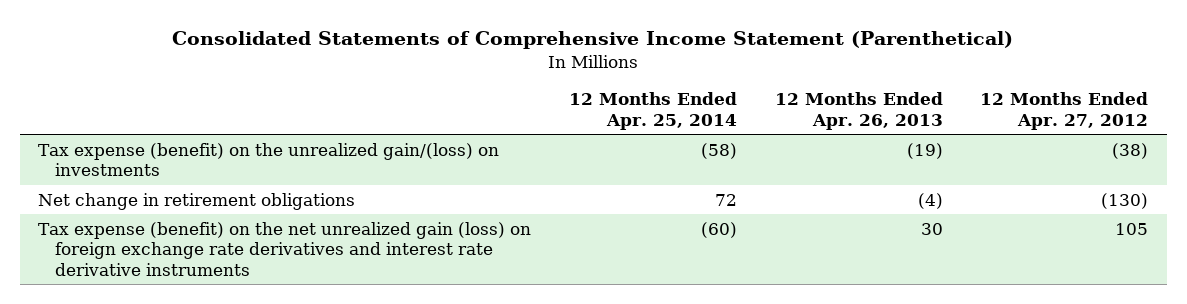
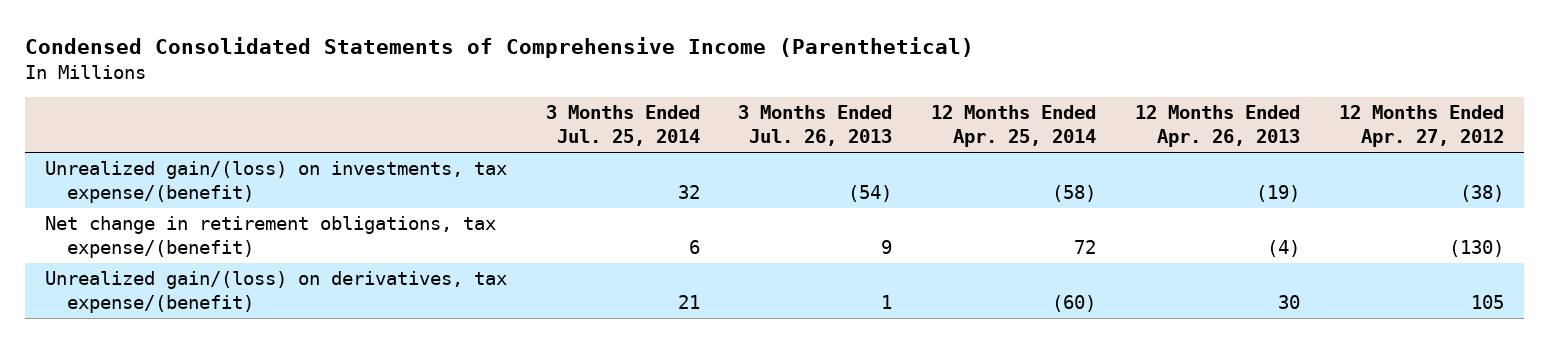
- Consolidated Statements of Comprehensive Income Statement (Parenthetical)
+ Condensed Consolidated Statements of Comprehensive Income (Parenthetical)
- | 12 Months Ended Apr. 25, 2014 | 12 Months Ended Apr. 26, 2013 | 12 Months Ended Apr. 27, 2012
+ | 3 Months Ended Jul. 25, 2014 | 3 Months Ended Jul. 26, 2013 | 12 Months Ended Apr. 25, 2014 | 12 Months Ended Apr. 26, 2013 | 12 Months Ended Apr. 27, 2012
- Tax expense (benefit) on the unrealized gain/(loss) on investments | (58) | (19) | (38)
- Net change in retirement obligations | 72 | (4) | (130)
- Tax expense (benefit) on the net unrealized gain (loss) on foreign exchange rate derivatives and interest rate derivative instruments | (60) | 30 | 105
+ Unrealized gain/(loss) on investments, tax expense/(benefit) | 32 | (54) | (58) | (19) | (38)
+ Net change in retirement obligations, tax expense/(benefit) | 6 | 9 | 72 | (4) | (130)
+ Unrealized gain/(loss) on derivatives, tax expense/(benefit) | 21 | 1 | (60) | 30 | 105

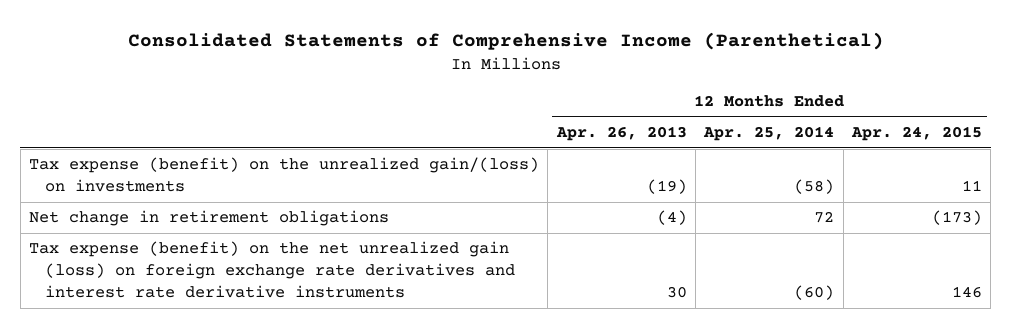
- Condensed Consolidated Statements of Comprehensive Income (Parenthetical)
+ Consolidated Statements of Comprehensive Income (Parenthetical)
- | 3 Months Ended Jul. 25, 2014 | 3 Months Ended Jul. 26, 2013 | 12 Months Ended Apr. 25, 2014 | 12 Months Ended Apr. 26, 2013 | 12 Months Ended Apr. 27, 2012
+ | 12 Months Ended Apr. 26, 2013 | 12 Months Ended Apr. 25, 2014 | 12 Months Ended Apr. 24, 2015
- Unrealized gain/(loss) on investments, tax expense/(benefit) | 32 | (54) | (58) | (19) | (38)
- Net change in retirement obligations, tax expense/(benefit) | 6 | 9 | 72 | (4) | (130)
- Unrealized gain/(loss) on derivatives, tax expense/(benefit) | 21 | 1 | (60) | 30 | 105
+ Tax expense (benefit) on the unrealized gain/(loss) on investments | (19) | (58) | 11
+ Net change in retirement obligations | (4) | 72 | (173)
+ Tax expense (benefit) on the net unrealized gain (loss) on foreign exchange rate derivatives and interest rate derivative instruments | 30 | (60) | 146

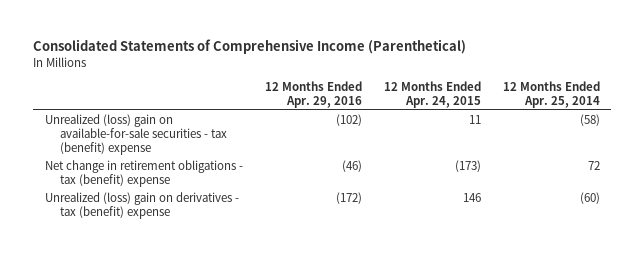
- | 12 Months Ended Apr. 26, 2013 | 12 Months Ended Apr. 25, 2014 | 12 Months Ended Apr. 24, 2015
+ | 12 Months Ended Apr. 29, 2016 | 12 Months Ended Apr. 24, 2015 | 12 Months Ended Apr. 25, 2014
- Tax expense (benefit) on the unrealized gain/(loss) on investments | (19) | (58) | 11
- Net change in retirement obligations | (4) | 72 | (173)
- Tax expense (benefit) on the net unrealized gain (loss) on foreign exchange rate derivatives and interest rate derivative instruments | 30 | (60) | 146
+ Unrealized (loss) gain on available-for-sale securities - tax (benefit) expense | (102) | 11 | (58)
+ Net change in retirement obligations - tax (benefit) expense | (46) | (173) | 72
+ Unrealized (loss) gain on derivatives - tax (benefit) expense | (172) | 146 | (60)

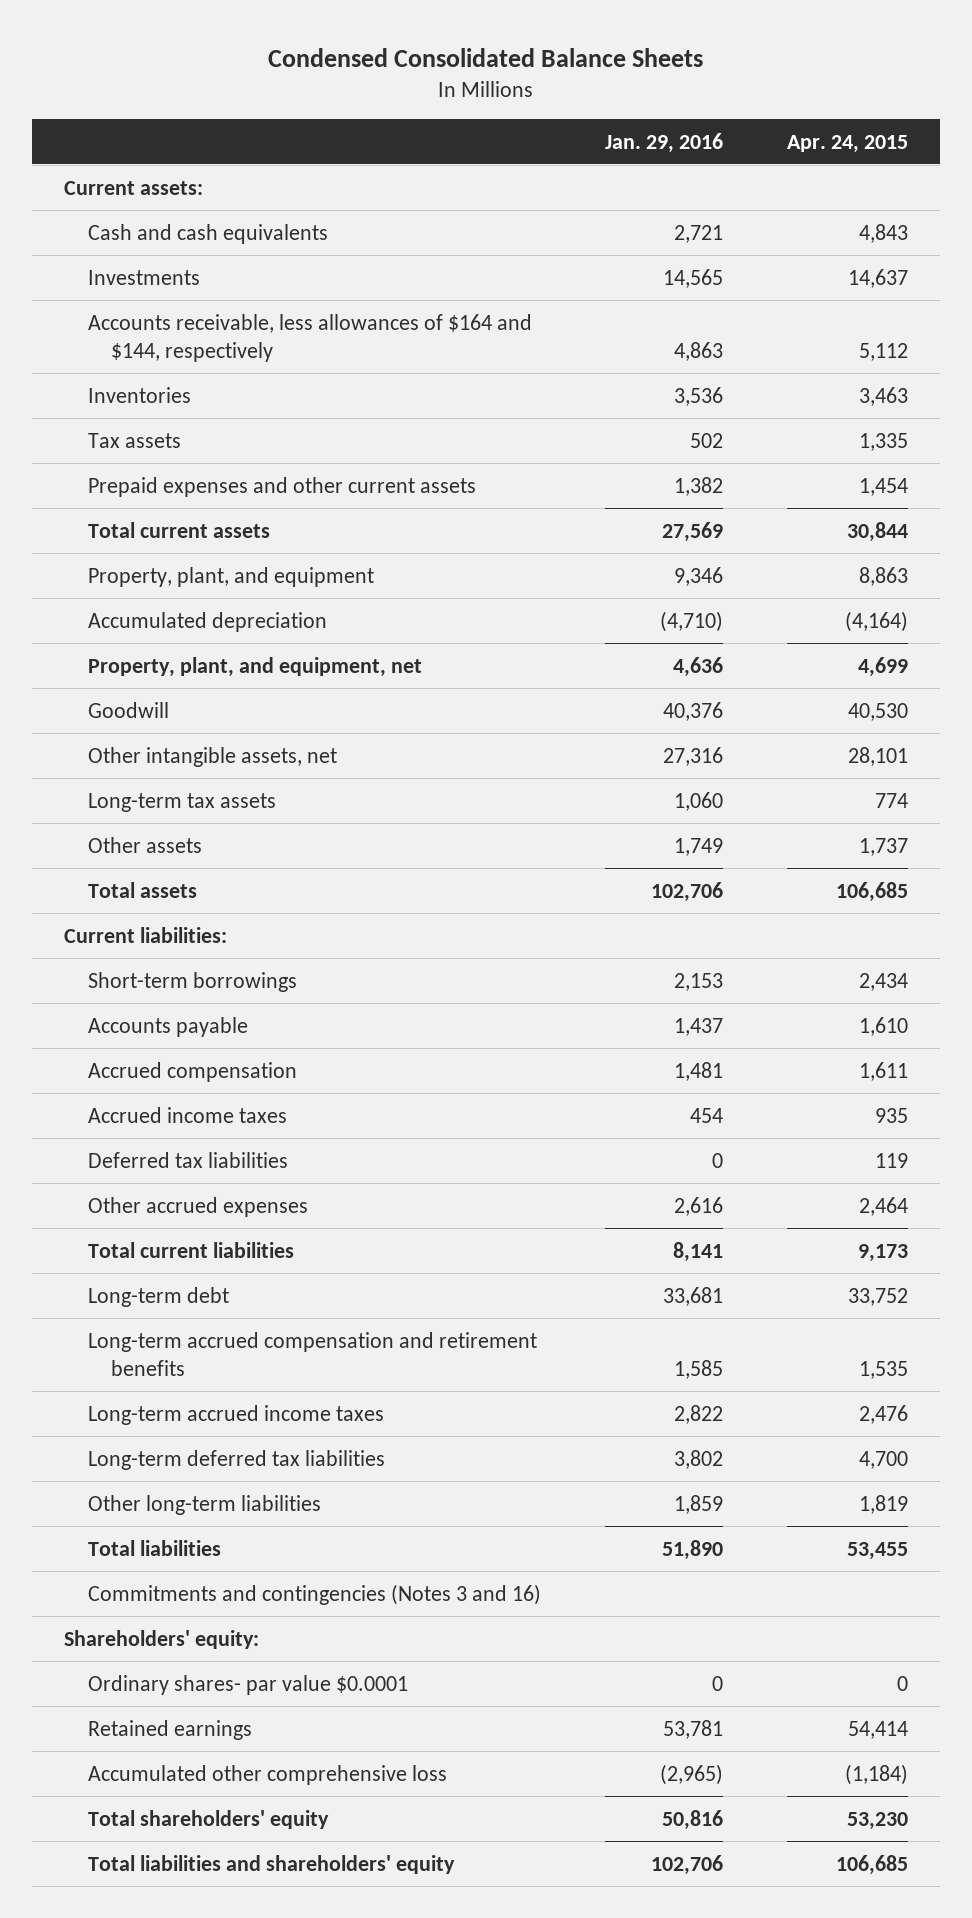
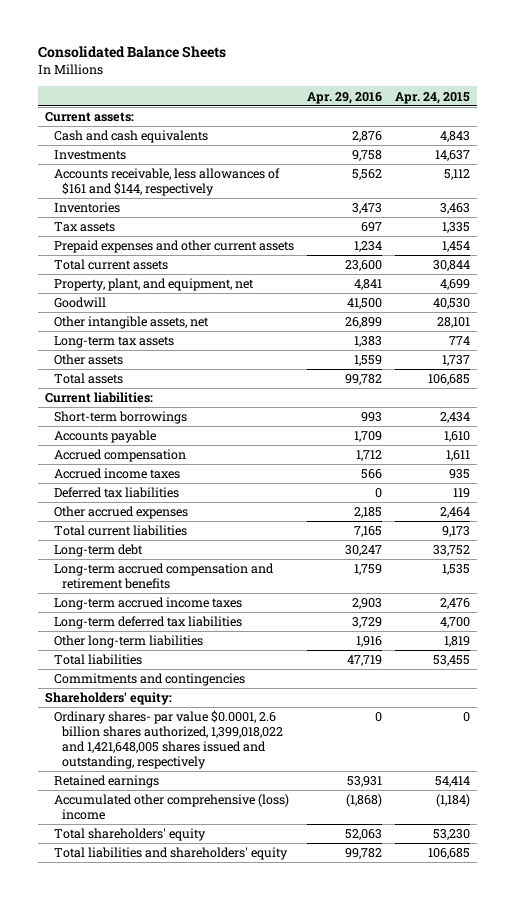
- Condensed Consolidated Balance Sheets
+ Consolidated Balance Sheets
- | Jan. 29, 2016 | Apr. 24, 2015
+ | Apr. 29, 2016 | Apr. 24, 2015
- Accounts receivable, less allowances of $164 and $144, respectively | 4,863 | 5,112
+ Accounts receivable, less allowances of $161 and $144, respectively | 5,562 | 5,112
- Property, plant, and equipment | 9,346 | 8,863
- Accumulated depreciation | (4,710) | (4,164)
- Commitments and contingencies (Notes 3 and 16)
+ Commitments and contingencies
- Ordinary shares- par value $0.0001 | 0 | 0
+ Ordinary shares- par value $0.0001, 2.6 billion shares authorized, 1,399,018,022 and 1,421,648,005 shares issued and outstanding, respectively | 0 | 0
- Accumulated other comprehensive loss | (2,965) | (1,184)
+ Accumulated other comprehensive (loss) income | (1,868) | (1,184)

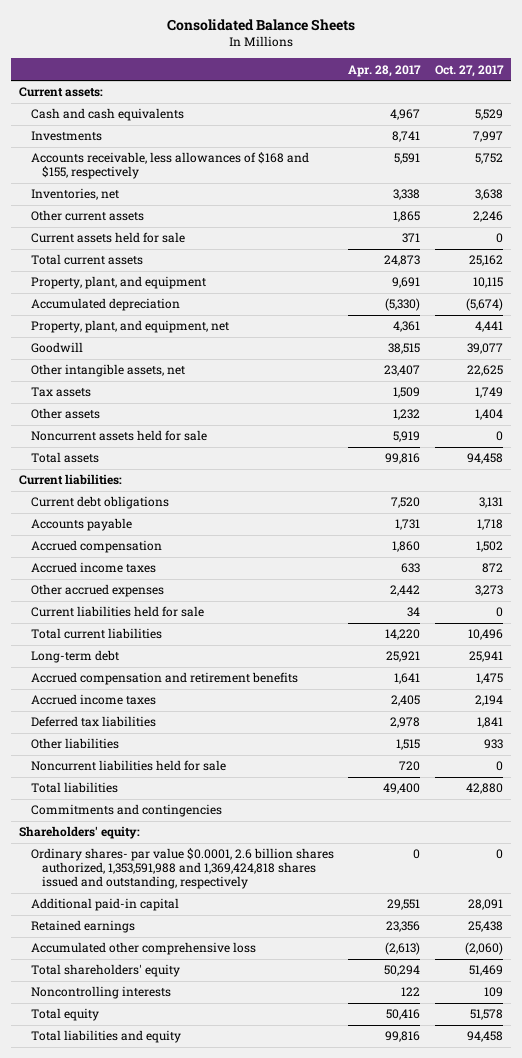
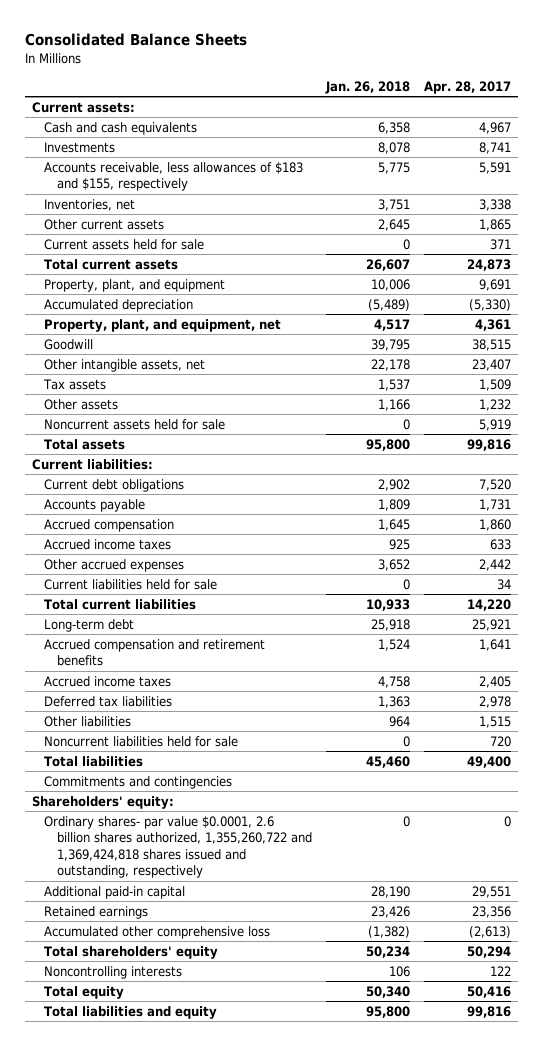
- | Apr. 28, 2017 | Oct. 27, 2017
+ | Jan. 26, 2018 | Apr. 28, 2017
- Accounts receivable, less allowances of $168 and $155, respectively | 5,591 | 5,752
+ Accounts receivable, less allowances of $183 and $155, respectively | 5,775 | 5,591
- Ordinary shares- par value $0.0001, 2.6 billion shares authorized, 1,353,591,988 and 1,369,424,818 shares issued and outstanding, respectively | 0 | 0
+ Ordinary shares- par value $0.0001, 2.6 billion shares authorized, 1,355,260,722 and 1,369,424,818 shares issued and outstanding, respectively | 0 | 0

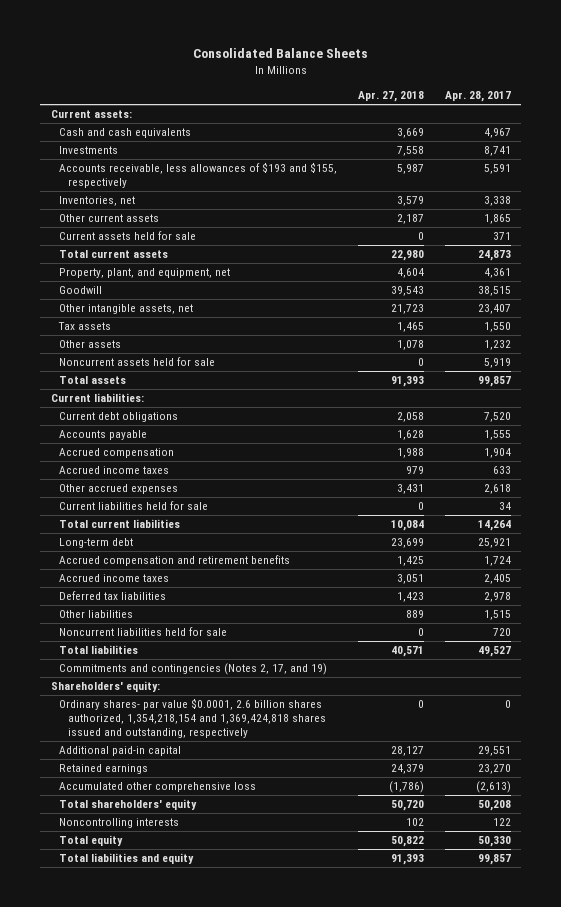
- | Jan. 26, 2018 | Apr. 28, 2017
+ | Apr. 27, 2018 | Apr. 28, 2017
- Accounts receivable, less allowances of $183 and $155, respectively | 5,775 | 5,591
+ Accounts receivable, less allowances of $193 and $155, respectively | 5,987 | 5,591
- Property, plant, and equipment | 10,006 | 9,691
- Accumulated depreciation | (5,489) | (5,330)
- Tax assets | 1,537 | 1,509
+ Tax assets | 1,465 | 1,550
- Total assets | 95,800 | 99,816
+ Total assets | 91,393 | 99,857
- Accounts payable | 1,809 | 1,731
- Accrued compensation | 1,645 | 1,860
+ Accounts payable | 1,628 | 1,555
+ Accrued compensation | 1,988 | 1,904
- Other accrued expenses | 3,652 | 2,442
+ Other accrued expenses | 3,431 | 2,618
- Total current liabilities | 10,933 | 14,220
+ Total current liabilities | 10,084 | 14,264
- Accrued compensation and retirement benefits | 1,524 | 1,641
+ Accrued compensation and retirement benefits | 1,425 | 1,724
- Total liabilities | 45,460 | 49,400
- Commitments and contingencies
+ Total liabilities | 40,571 | 49,527
+ Commitments and contingencies (Notes 2, 17, and 19)
- Ordinary shares- par value $0.0001, 2.6 billion shares authorized, 1,355,260,722 and 1,369,424,818 shares issued and outstanding, respectively | 0 | 0
+ Ordinary shares- par value $0.0001, 2.6 billion shares authorized, 1,354,218,154 and 1,369,424,818 shares issued and outstanding, respectively | 0 | 0
- Retained earnings | 23,426 | 23,356
+ Retained earnings | 24,379 | 23,270
- Total shareholders' equity | 50,234 | 50,294
+ Total shareholders' equity | 50,720 | 50,208
- Total equity | 50,340 | 50,416
- Total liabilities and equity | 95,800 | 99,816
+ Total equity | 50,822 | 50,330
+ Total liabilities and equity | 91,393 | 99,857

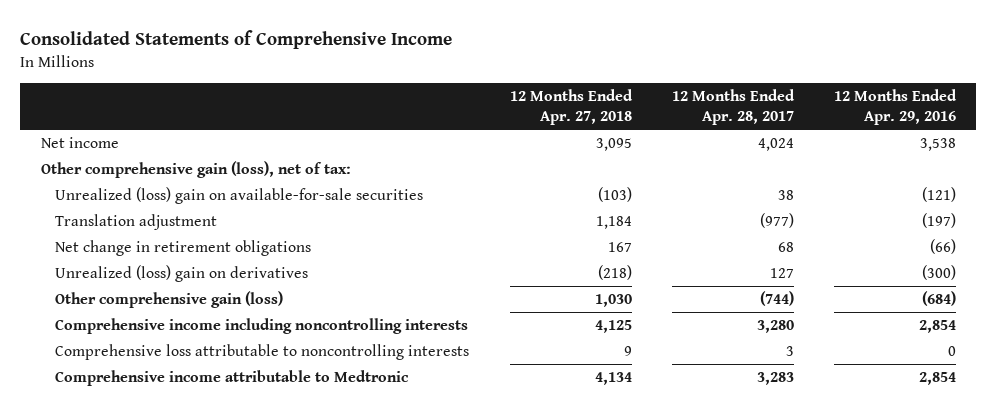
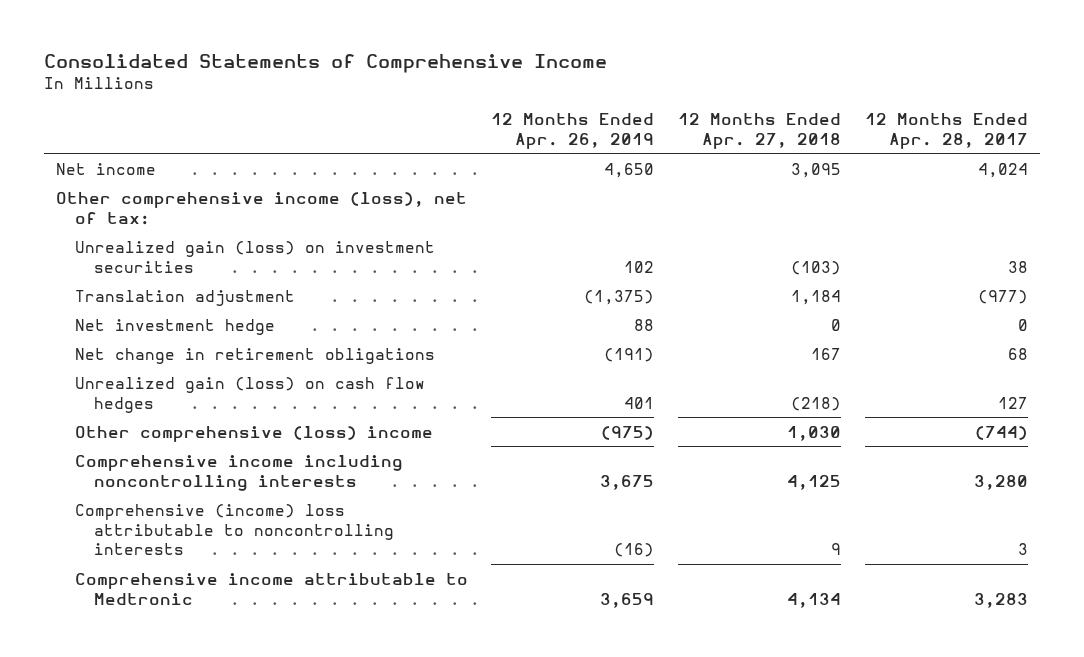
- | 12 Months Ended Apr. 27, 2018 | 12 Months Ended Apr. 28, 2017 | 12 Months Ended Apr. 29, 2016
+ | 12 Months Ended Apr. 26, 2019 | 12 Months Ended Apr. 27, 2018 | 12 Months Ended Apr. 28, 2017
- Other comprehensive gain (loss), net of tax:
- Unrealized (loss) gain on available-for-sale securities | (103) | 38 | (121)
+ Other comprehensive income (loss), net of tax:
+ Unrealized gain (loss) on investment securities | 102 | (103) | 38
+ Net investment hedge | 88 | 0 | 0
- Unrealized (loss) gain on derivatives | (218) | 127 | (300)
- Other comprehensive gain (loss) | 1,030 | (744) | (684)
+ Unrealized gain (loss) on cash flow hedges | 401 | (218) | 127
+ Other comprehensive (loss) income | (975) | 1,030 | (744)
- Comprehensive loss attributable to noncontrolling interests | 9 | 3 | 0
+ Comprehensive (income) loss attributable to noncontrolling interests | (16) | 9 | 3

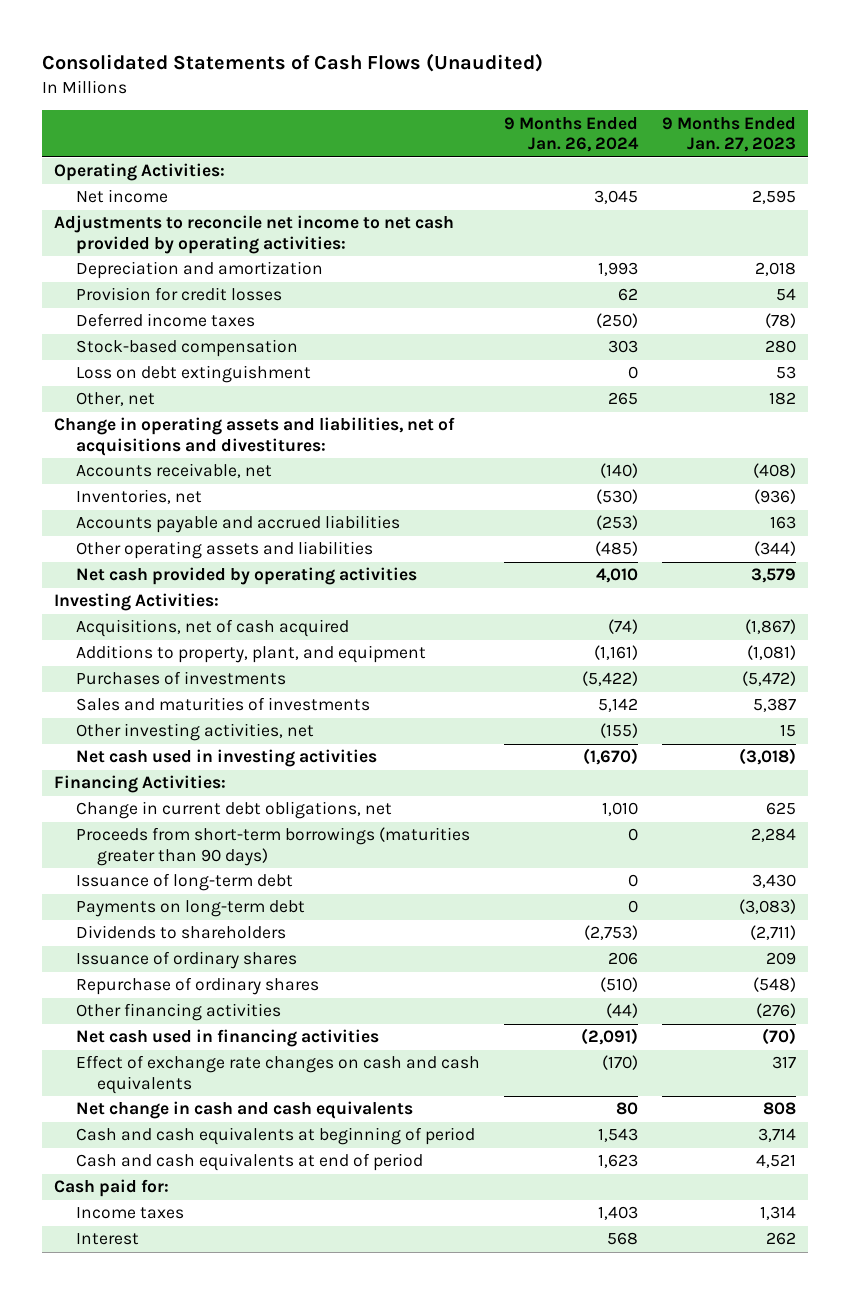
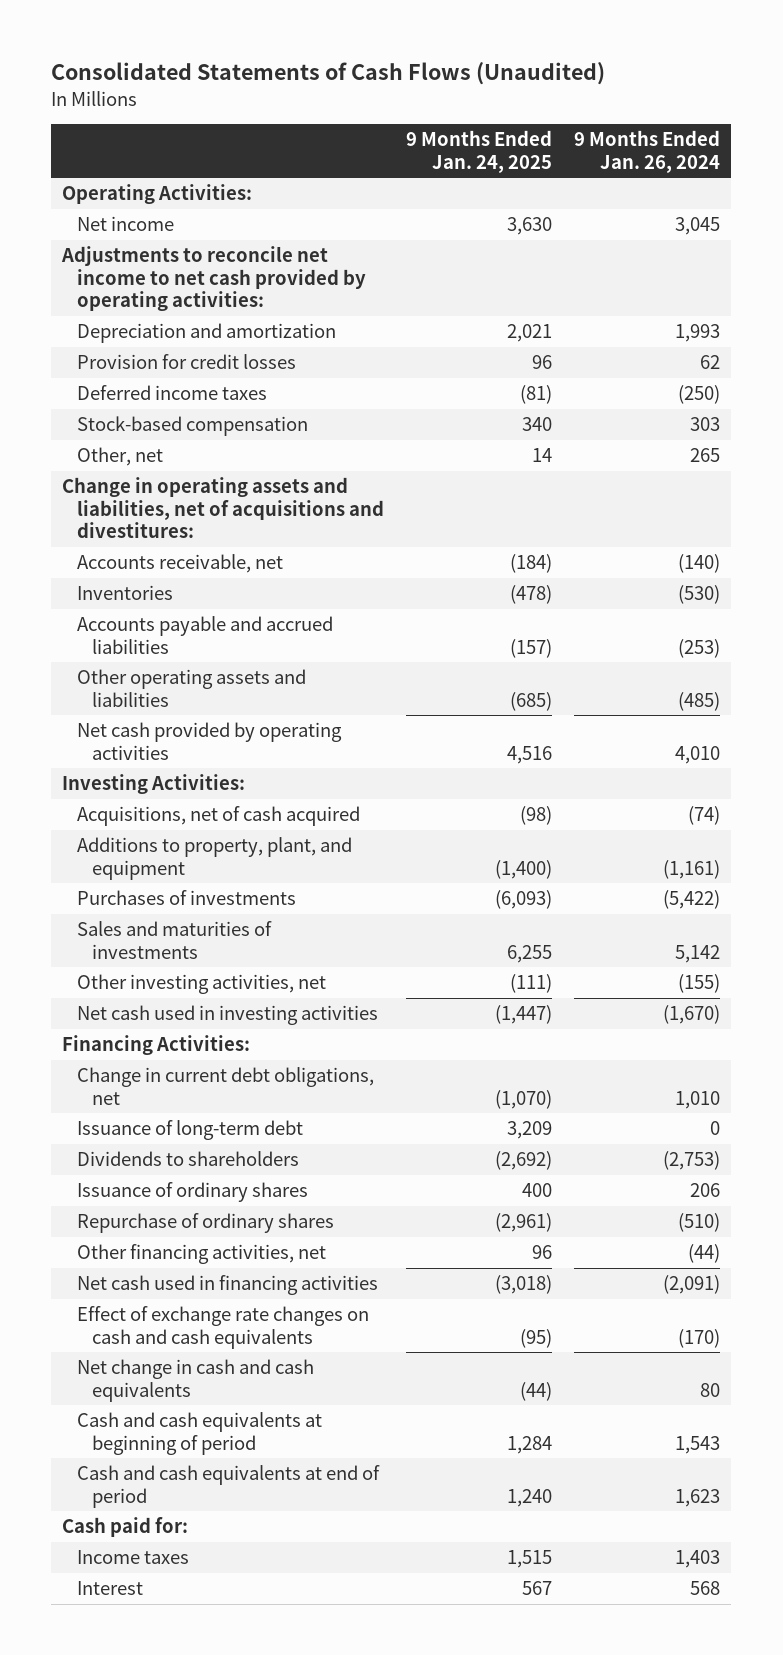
- | 9 Months Ended Jan. 26, 2024 | 9 Months Ended Jan. 27, 2023
+ | 9 Months Ended Jan. 24, 2025 | 9 Months Ended Jan. 26, 2024
- Loss on debt extinguishment | 0 | 53
- Inventories, net | (530) | (936)
+ Inventories | (478) | (530)
- Proceeds from short-term borrowings (maturities greater than 90 days) | 0 | 2,284
- Payments on long-term debt | 0 | (3,083)
- Other financing activities | (44) | (276)
+ Other financing activities, net | 96 | (44)

